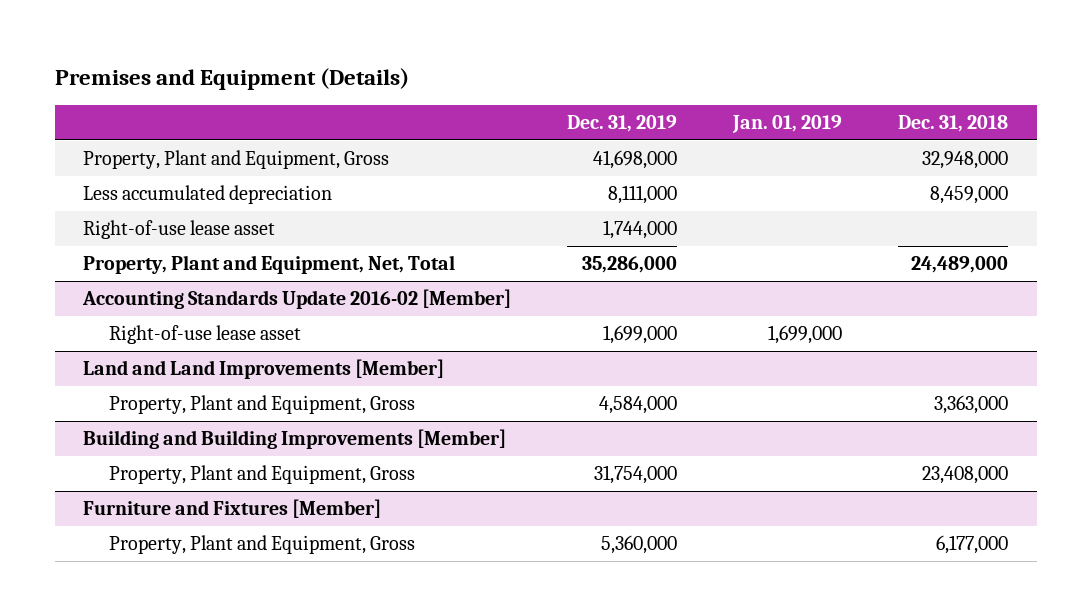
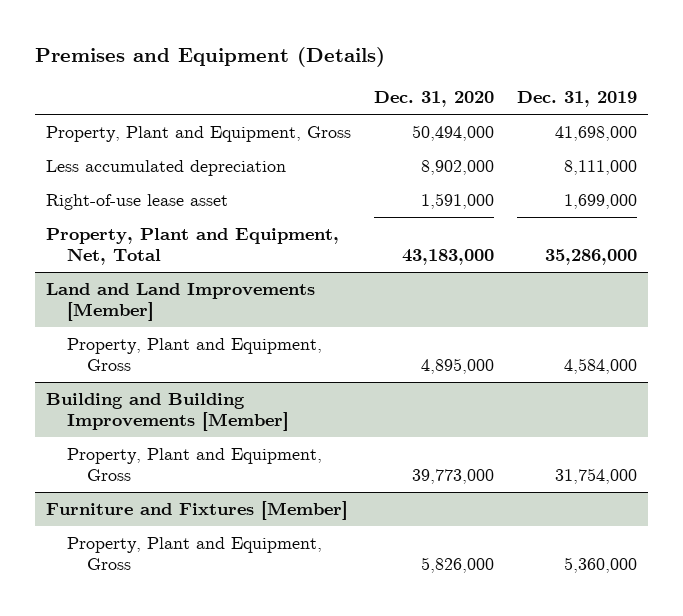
- | Dec. 31, 2019 | Jan. 01, 2019 | Dec. 31, 2018
+ | Dec. 31, 2020 | Dec. 31, 2019
- Right-of-use lease asset | 1,744,000 | |
- Accounting Standards Update 2016-02 [Member]
moved down: Property, Plant and Equipment, Net, Total | 43,183,000 | 35,286,000

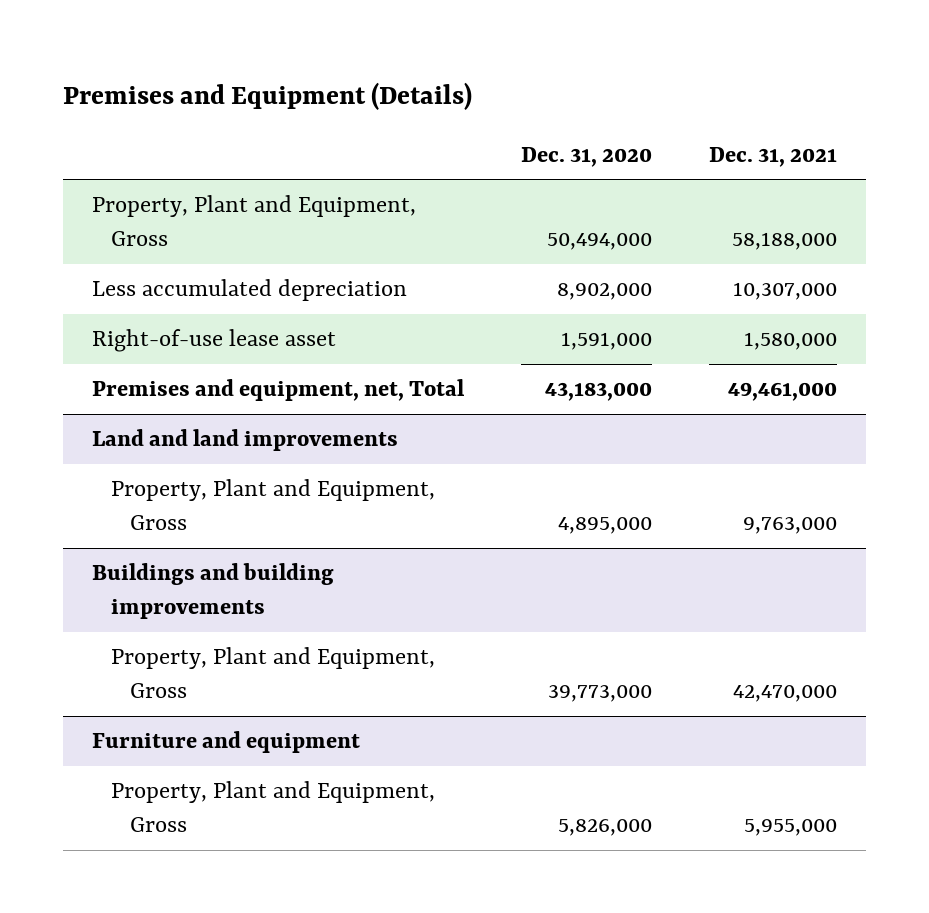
- | Dec. 31, 2020 | Dec. 31, 2019
+ | Dec. 31, 2020 | Dec. 31, 2021
- Property, Plant and Equipment, Net, Total | 43,183,000 | 35,286,000
- Land and Land Improvements [Member]
+ Premises and equipment, net, Total | 43,183,000 | 49,461,000
+ Land and land improvements
- Building and Building Improvements [Member]
+ Buildings and building improvements
- Furniture and Fixtures [Member]
+ Furniture and equipment

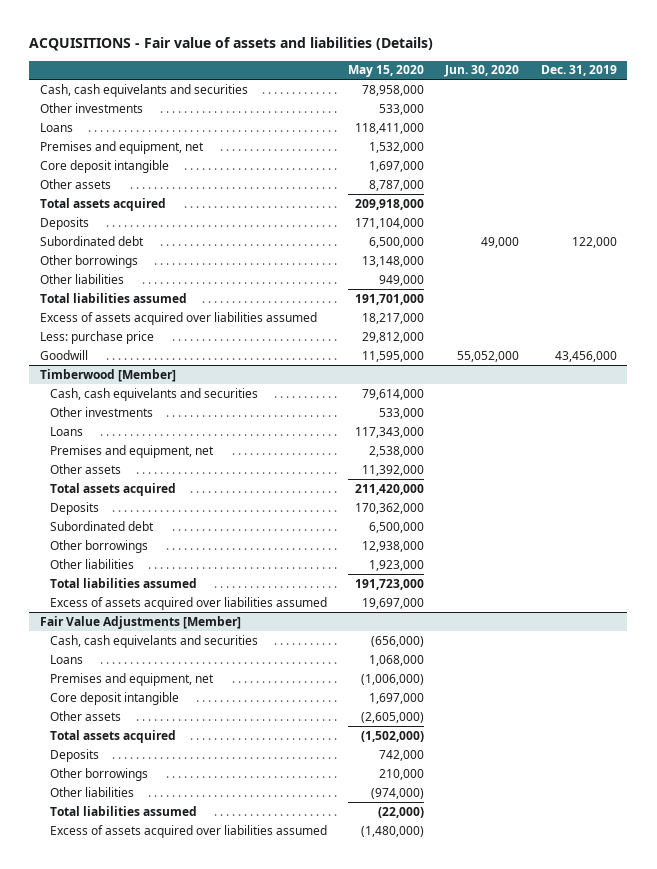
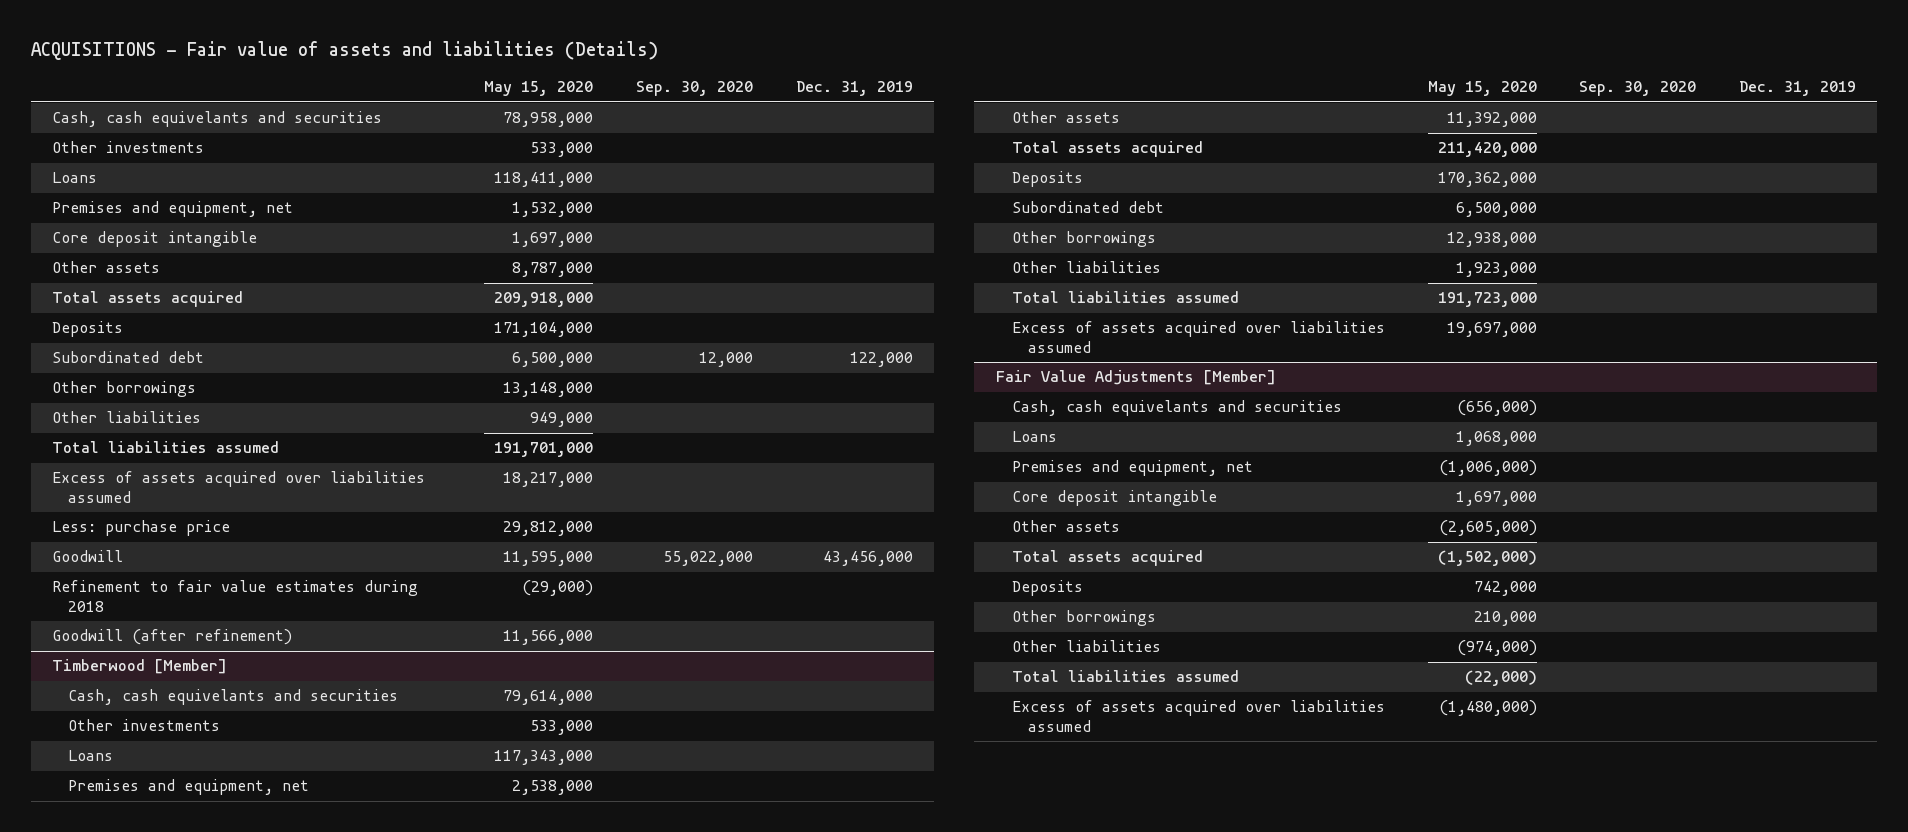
- | May 15, 2020 | Jun. 30, 2020 | Dec. 31, 2019
+ | May 15, 2020 | Sep. 30, 2020 | Dec. 31, 2019
+ Refinement to fair value estimates during 2018 | (29,000) | |
+ Goodwill (after refinement) | 11,566,000 | |

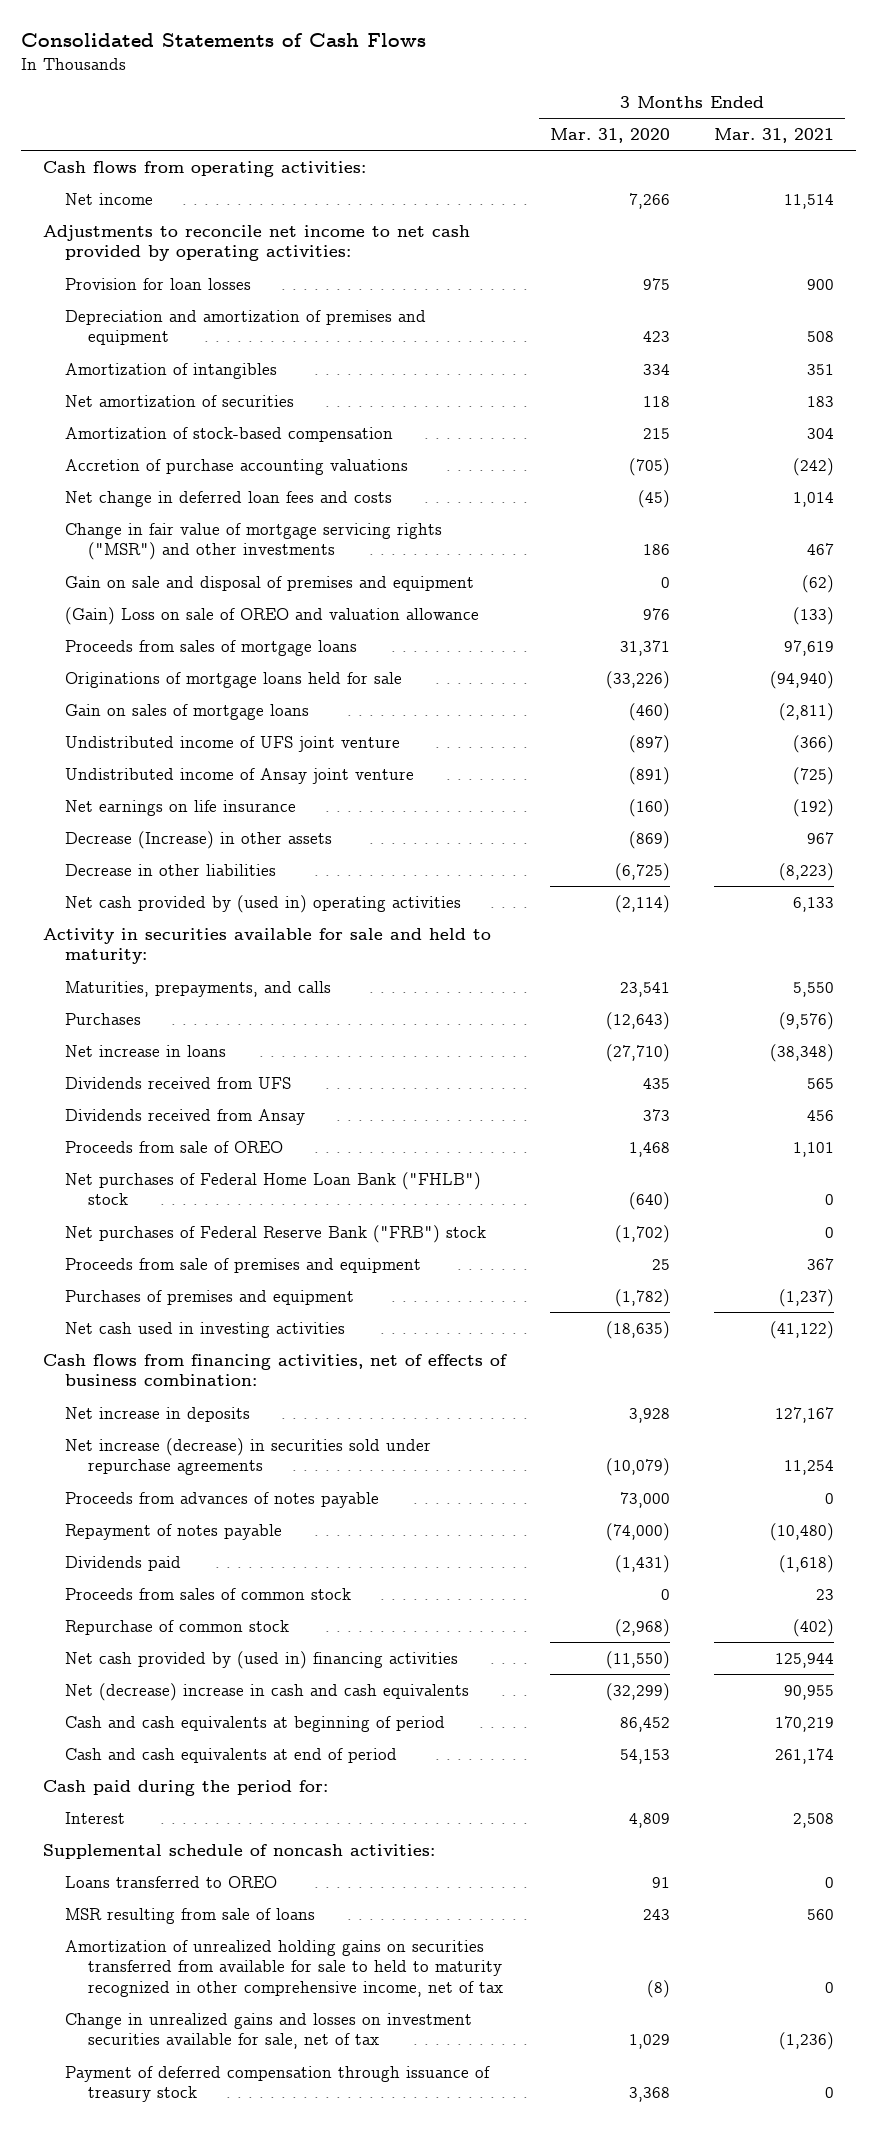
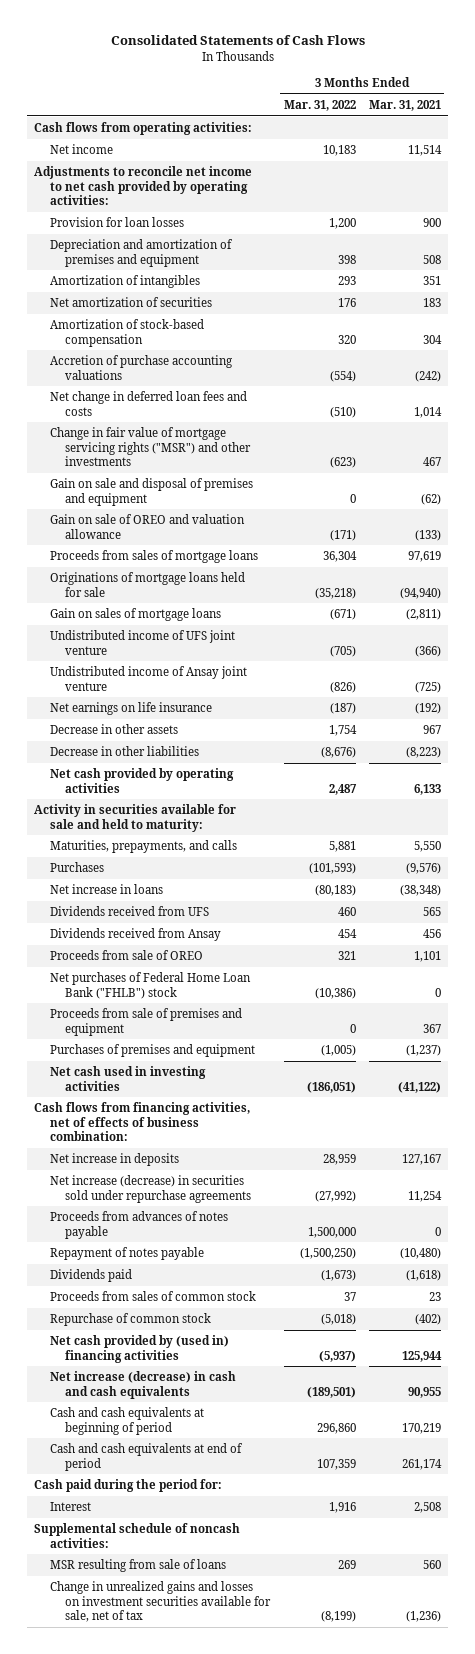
- | 3 Months Ended Mar. 31, 2020 | 3 Months Ended Mar. 31, 2021
+ | 3 Months Ended Mar. 31, 2022 | 3 Months Ended Mar. 31, 2021
- (Gain) Loss on sale of OREO and valuation allowance | 976 | (133)
+ Gain on sale of OREO and valuation allowance | (171) | (133)
- Decrease (Increase) in other assets | (869) | 967
+ Decrease in other assets | 1,754 | 967
- Net cash provided by (used in) operating activities | (2,114) | 6,133
+ Net cash provided by operating activities | 2,487 | 6,133
- Net purchases of Federal Reserve Bank ("FRB") stock | (1,702) | 0
- Net (decrease) increase in cash and cash equivalents | (32,299) | 90,955
+ Net increase (decrease) in cash and cash equivalents | (189,501) | 90,955
- Loans transferred to OREO | 91 | 0
- Amortization of unrealized holding gains on securities transferred from available for sale to held to maturity recognized in other comprehensive income, net of tax | (8) | 0
- Payment of deferred compensation through issuance of treasury stock | 3,368 | 0

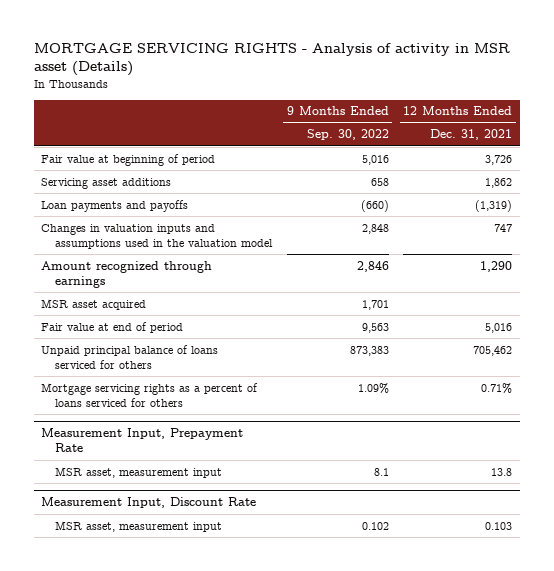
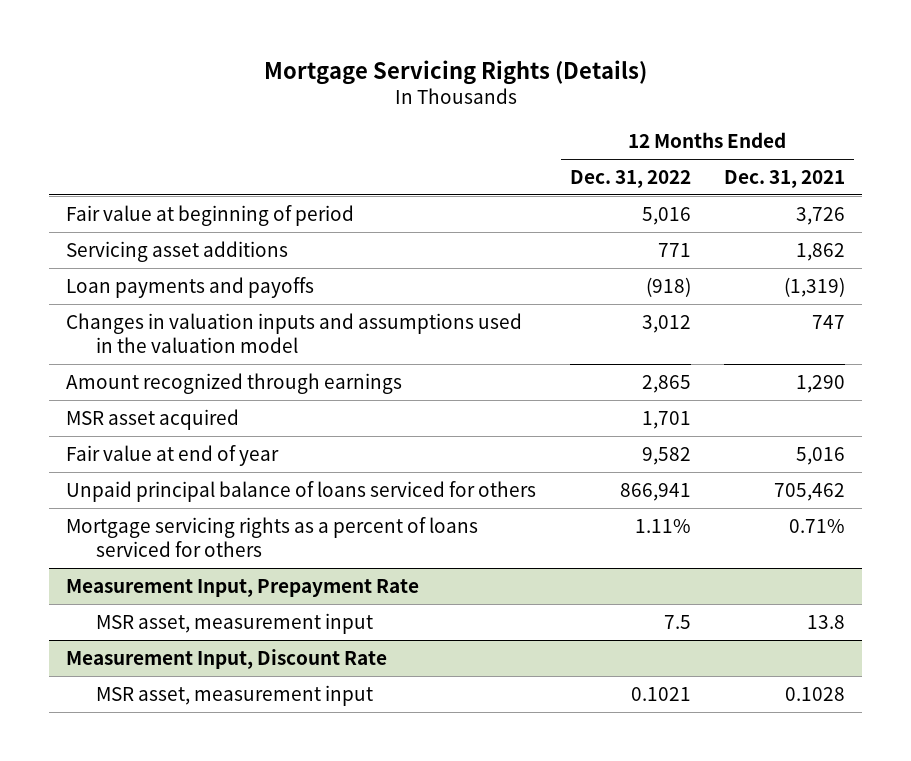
- MORTGAGE SERVICING RIGHTS - Analysis of activity in MSR asset (Details)
+ Mortgage Servicing Rights (Details)
- | 9 Months Ended Sep. 30, 2022 | 12 Months Ended Dec. 31, 2021
+ | 12 Months Ended Dec. 31, 2022 | 12 Months Ended Dec. 31, 2021
- Fair value at end of period | 9,563 | 5,016
+ Fair value at end of year | 9,582 | 5,016
@ Measurement Input, Discount Rate
- MSR asset, measurement input | 0.102 | 0.103
+ MSR asset, measurement input | 0.1021 | 0.1028

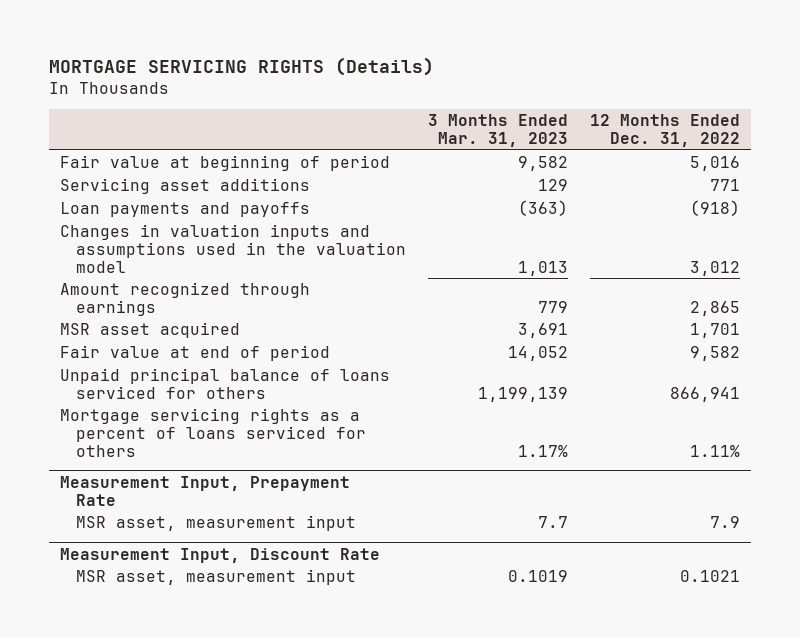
- Mortgage Servicing Rights (Details)
+ MORTGAGE SERVICING RIGHTS (Details)
- | 12 Months Ended Dec. 31, 2022 | 12 Months Ended Dec. 31, 2021
+ | 3 Months Ended Mar. 31, 2023 | 12 Months Ended Dec. 31, 2022
- Fair value at end of year | 9,582 | 5,016
+ Fair value at end of period | 14,052 | 9,582
@ Measurement Input, Prepayment Rate
- MSR asset, measurement input | 7.5 | 13.8
+ MSR asset, measurement input | 7.7 | 7.9

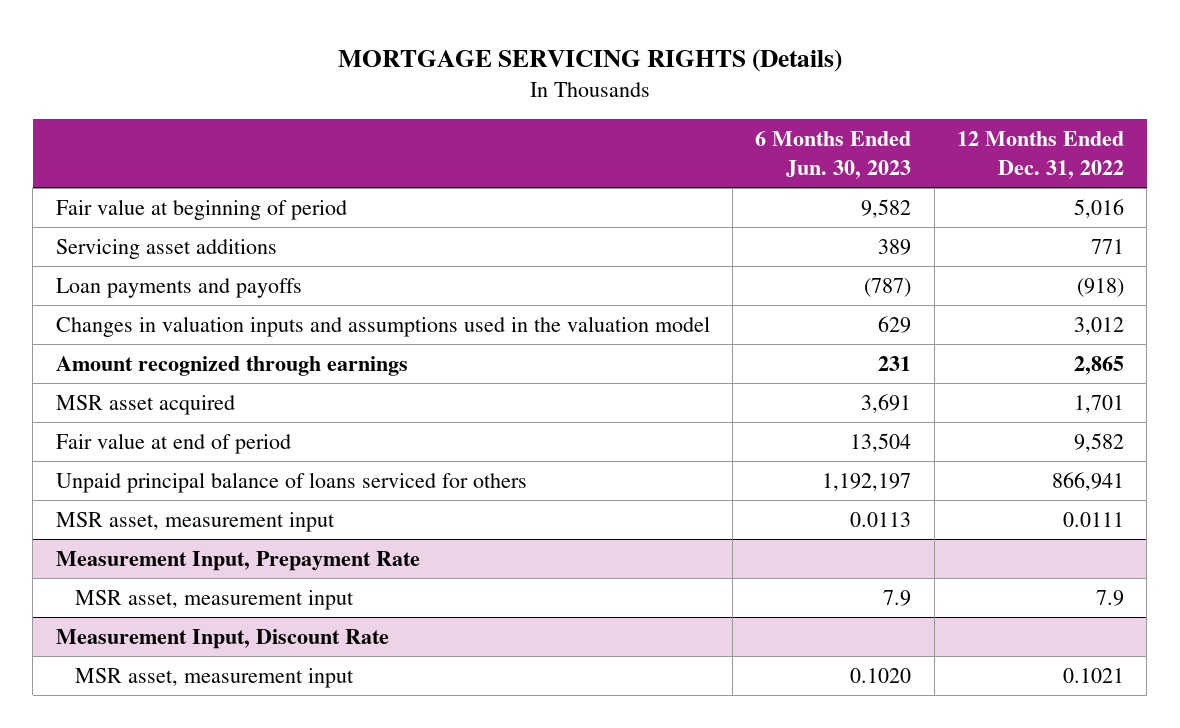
- | 3 Months Ended Mar. 31, 2023 | 12 Months Ended Dec. 31, 2022
+ | 6 Months Ended Jun. 30, 2023 | 12 Months Ended Dec. 31, 2022
- Mortgage servicing rights as a percent of loans serviced for others | 1.17% | 1.11%
+ MSR asset, measurement input | 0.0113 | 0.0111

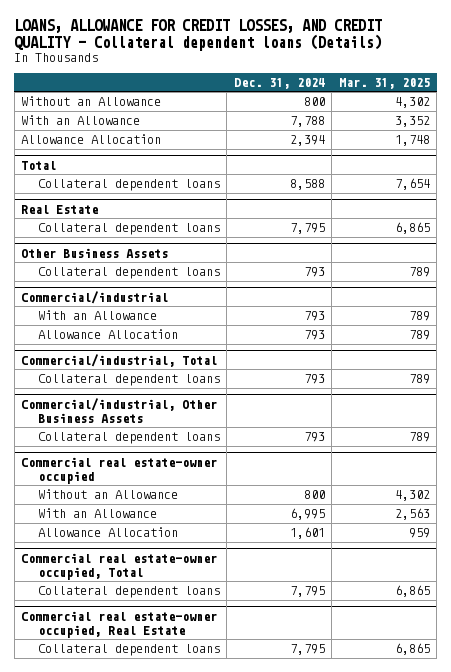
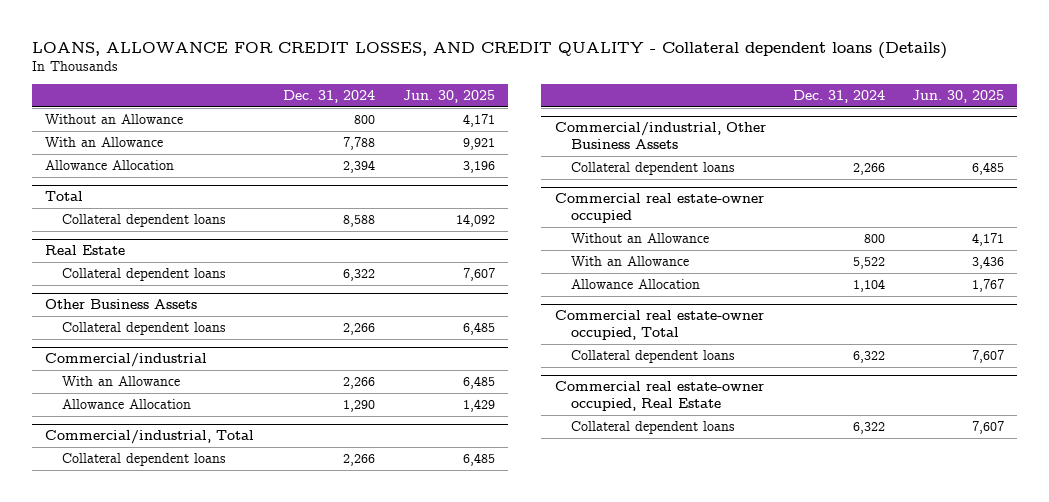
- | Dec. 31, 2024 | Mar. 31, 2025
+ | Dec. 31, 2024 | Jun. 30, 2025
@ Real Estate
- Collateral dependent loans | 7,795 | 6,865
+ Collateral dependent loans | 6,322 | 7,607
@ Other Business Assets
- Collateral dependent loans | 793 | 789
+ Collateral dependent loans | 2,266 | 6,485
@ Commercial/industrial
- With an Allowance | 793 | 789
- Allowance Allocation | 793 | 789
+ With an Allowance | 2,266 | 6,485
+ Allowance Allocation | 1,290 | 1,429
@ Commercial/industrial, Total
- Collateral dependent loans | 793 | 789
+ Collateral dependent loans | 2,266 | 6,485
@ Commercial/industrial, Other Business Assets
- Collateral dependent loans | 793 | 789
+ Collateral dependent loans | 2,266 | 6,485
@ Commercial real estate-owner occupied
- With an Allowance | 6,995 | 2,563
- Allowance Allocation | 1,601 | 959
+ With an Allowance | 5,522 | 3,436
+ Allowance Allocation | 1,104 | 1,767
@ Commercial real estate-owner occupied, Total
- Collateral dependent loans | 7,795 | 6,865
+ Collateral dependent loans | 6,322 | 7,607
@ Commercial real estate-owner occupied, Real Estate
- Collateral dependent loans | 7,795 | 6,865
+ Collateral dependent loans | 6,322 | 7,607

